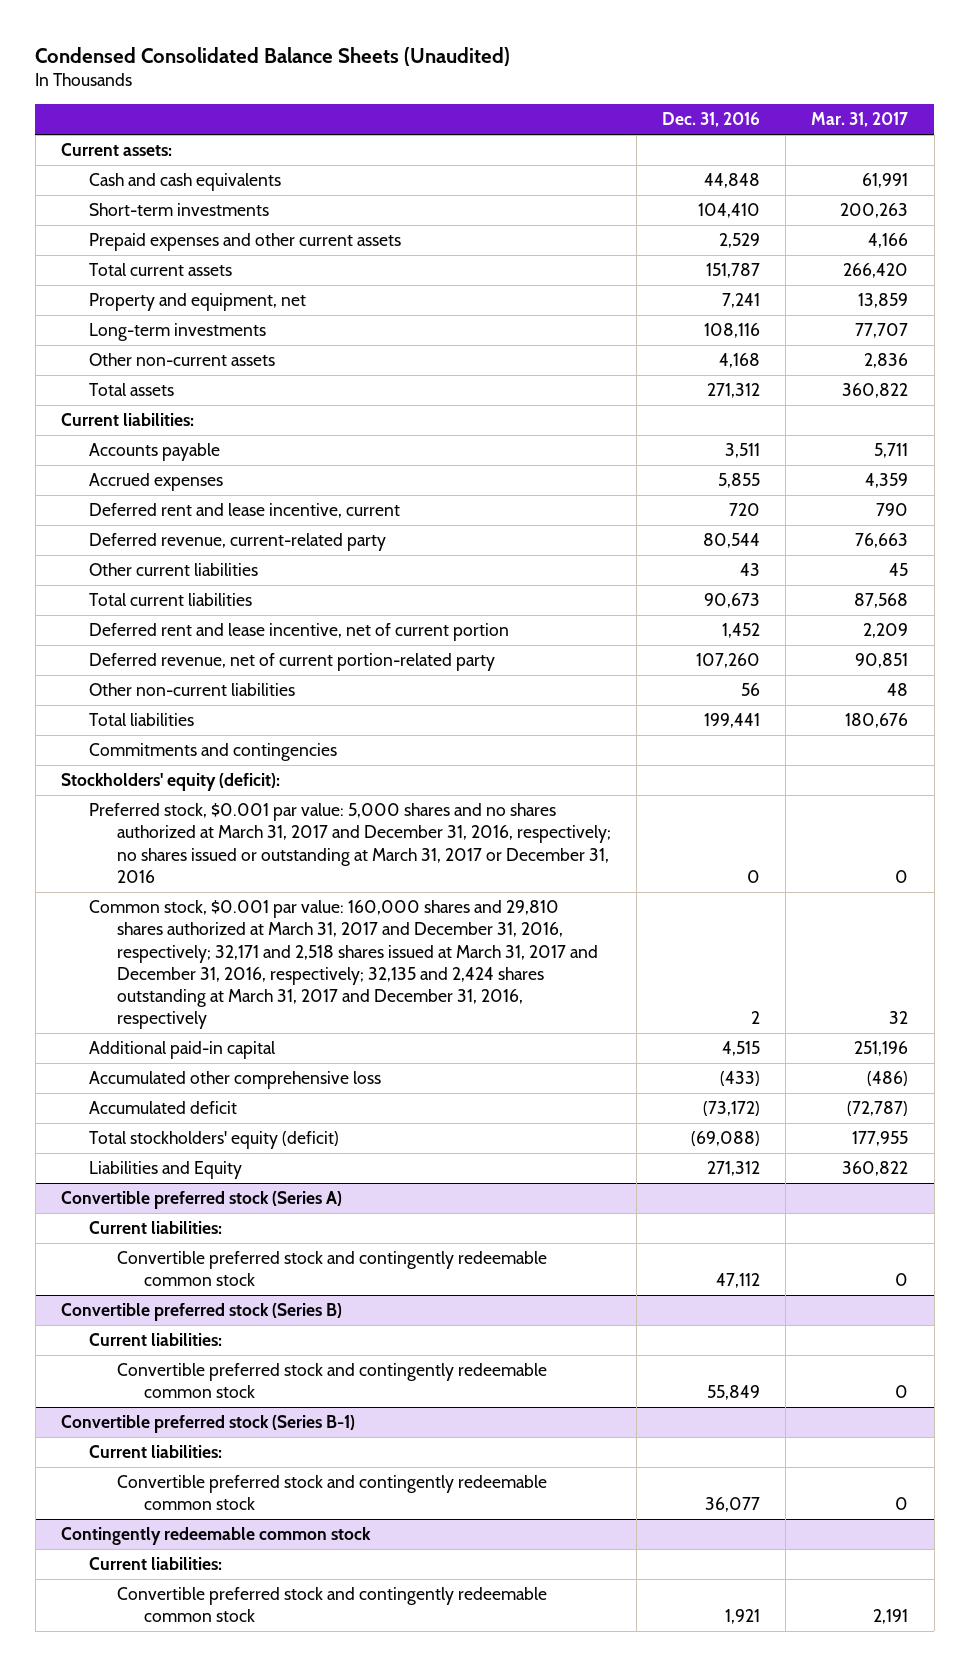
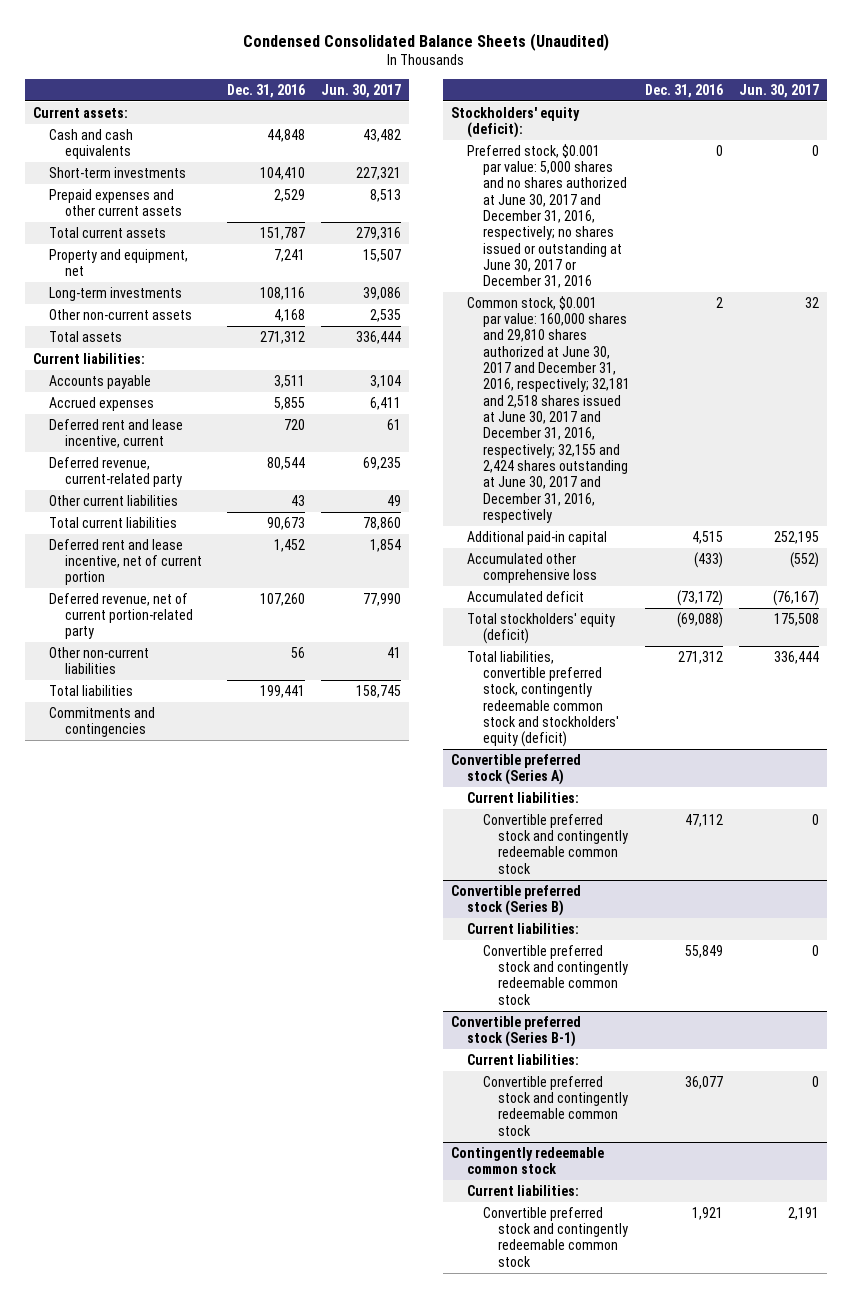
- | Dec. 31, 2016 | Mar. 31, 2017
+ | Dec. 31, 2016 | Jun. 30, 2017
- Preferred stock, $0.001 par value: 5,000 shares and no shares authorized at March 31, 2017 and December 31, 2016, respectively; no shares issued or outstanding at March 31, 2017 or December 31, 2016 | 0 | 0
- Common stock, $0.001 par value: 160,000 shares and 29,810 shares authorized at March 31, 2017 and December 31, 2016, respectively; 32,171 and 2,518 shares issued at March 31, 2017 and December 31, 2016, respectively; 32,135 and 2,424 shares outstanding at March 31, 2017 and December 31, 2016, respectively | 2 | 32
+ Preferred stock, $0.001 par value: 5,000 shares and no shares authorized at June 30, 2017 and December 31, 2016, respectively; no shares issued or outstanding at June 30, 2017 or December 31, 2016 | 0 | 0
+ Common stock, $0.001 par value: 160,000 shares and 29,810 shares authorized at June 30, 2017 and December 31, 2016, respectively; 32,181 and 2,518 shares issued at June 30, 2017 and December 31, 2016, respectively; 32,155 and 2,424 shares outstanding at June 30, 2017 and December 31, 2016, respectively | 2 | 32
- Liabilities and Equity | 271,312 | 360,822
+ Total liabilities, convertible preferred stock, contingently redeemable common stock and stockholders' equity (deficit) | 271,312 | 336,444

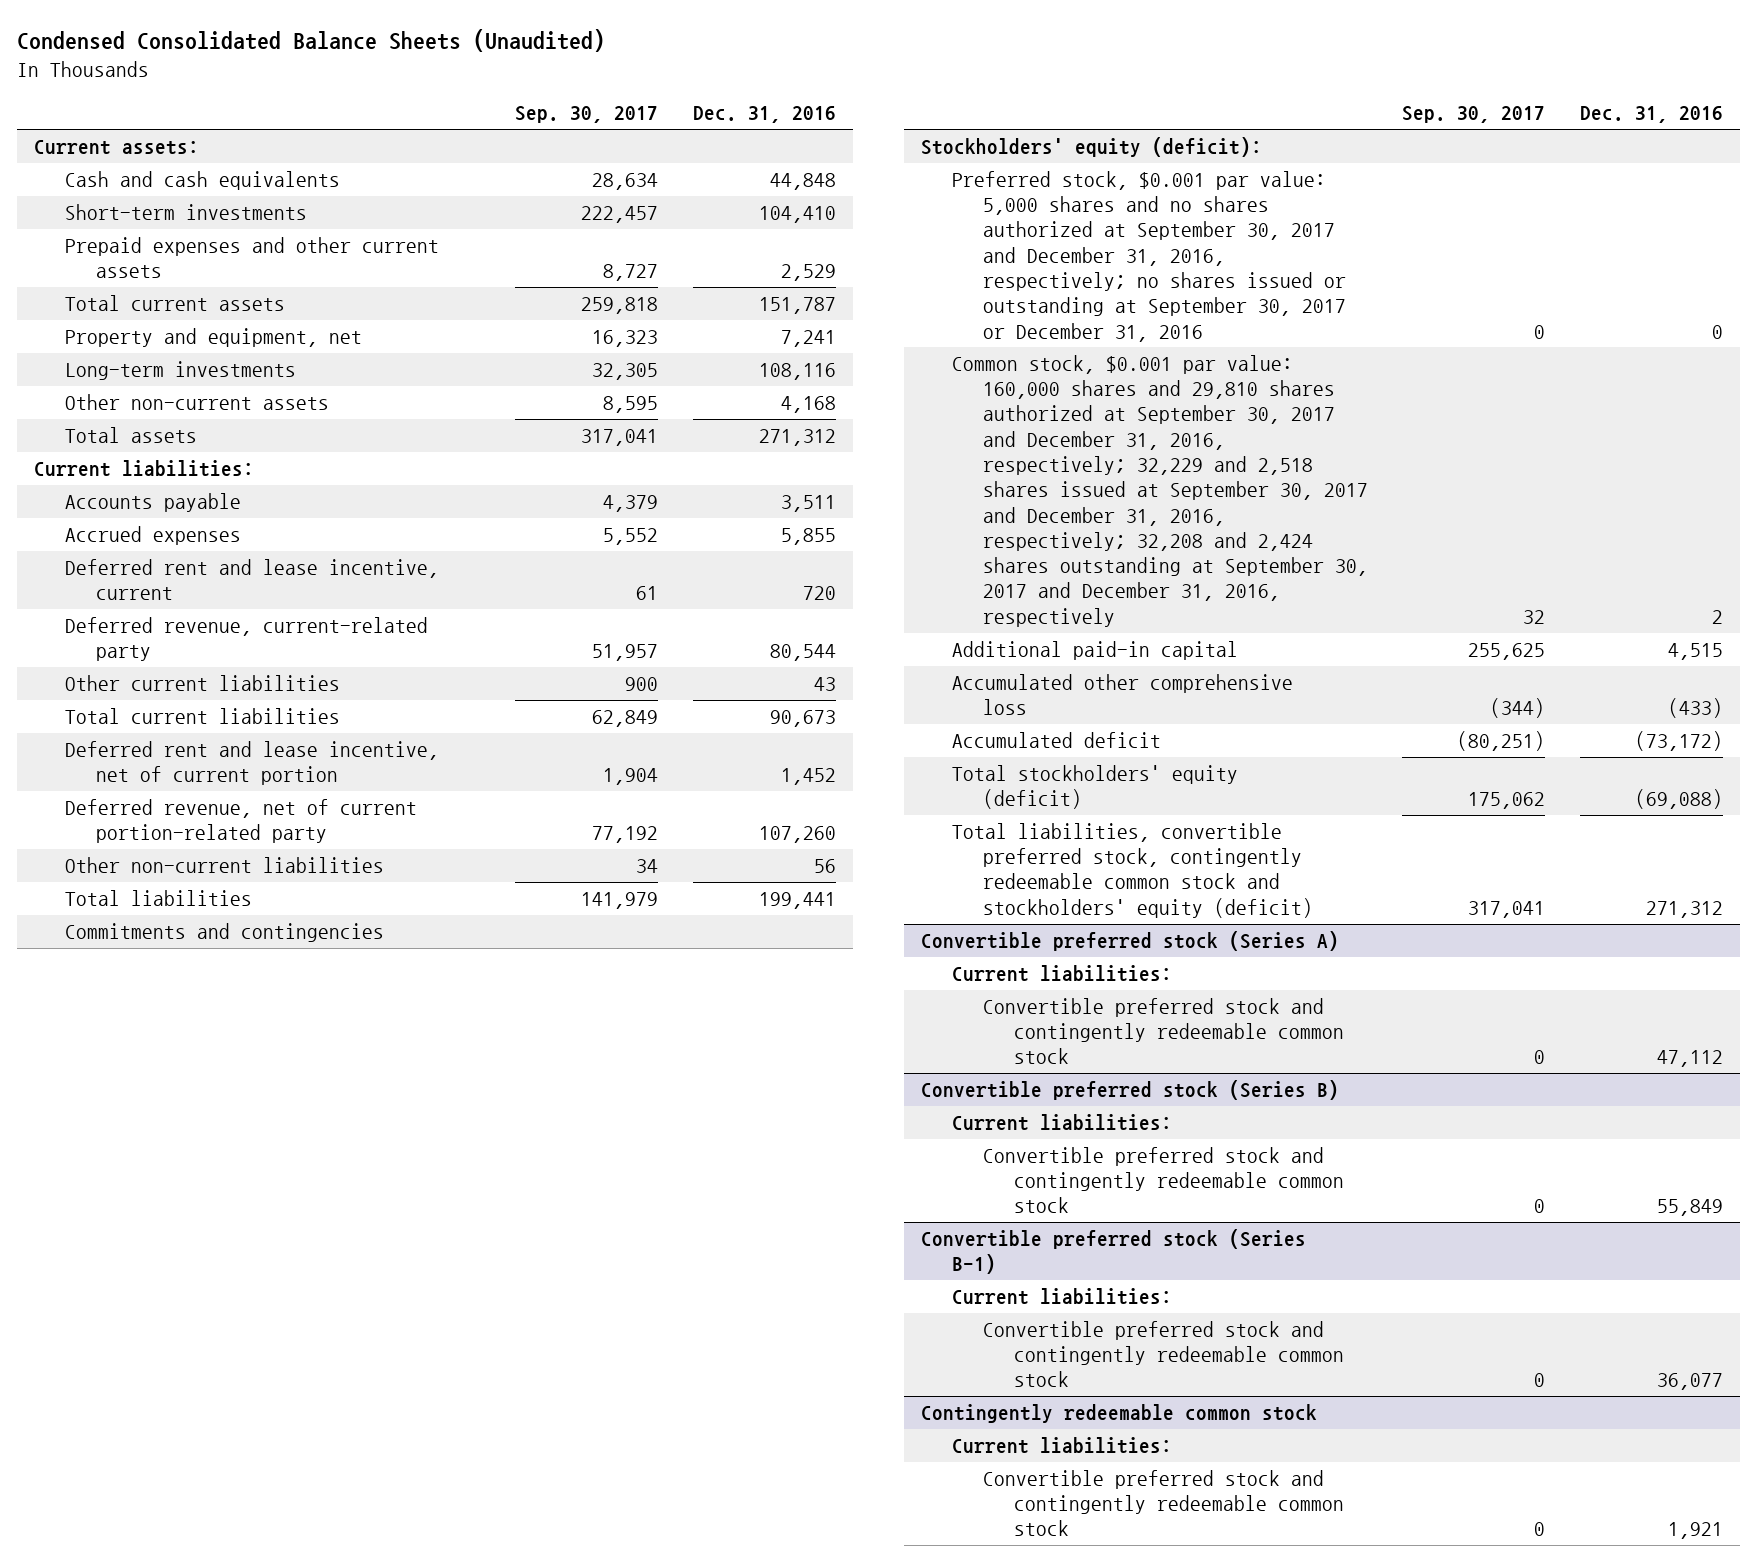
- | Dec. 31, 2016 | Jun. 30, 2017
+ | Sep. 30, 2017 | Dec. 31, 2016
- Preferred stock, $0.001 par value: 5,000 shares and no shares authorized at June 30, 2017 and December 31, 2016, respectively; no shares issued or outstanding at June 30, 2017 or December 31, 2016 | 0 | 0
- Common stock, $0.001 par value: 160,000 shares and 29,810 shares authorized at June 30, 2017 and December 31, 2016, respectively; 32,181 and 2,518 shares issued at June 30, 2017 and December 31, 2016, respectively; 32,155 and 2,424 shares outstanding at June 30, 2017 and December 31, 2016, respectively | 2 | 32
+ Preferred stock, $0.001 par value: 5,000 shares and no shares authorized at September 30, 2017 and December 31, 2016, respectively; no shares issued or outstanding at September 30, 2017 or December 31, 2016 | 0 | 0
+ Common stock, $0.001 par value: 160,000 shares and 29,810 shares authorized at September 30, 2017 and December 31, 2016, respectively; 32,229 and 2,518 shares issued at September 30, 2017 and December 31, 2016, respectively; 32,208 and 2,424 shares outstanding at September 30, 2017 and December 31, 2016, respectively | 32 | 2

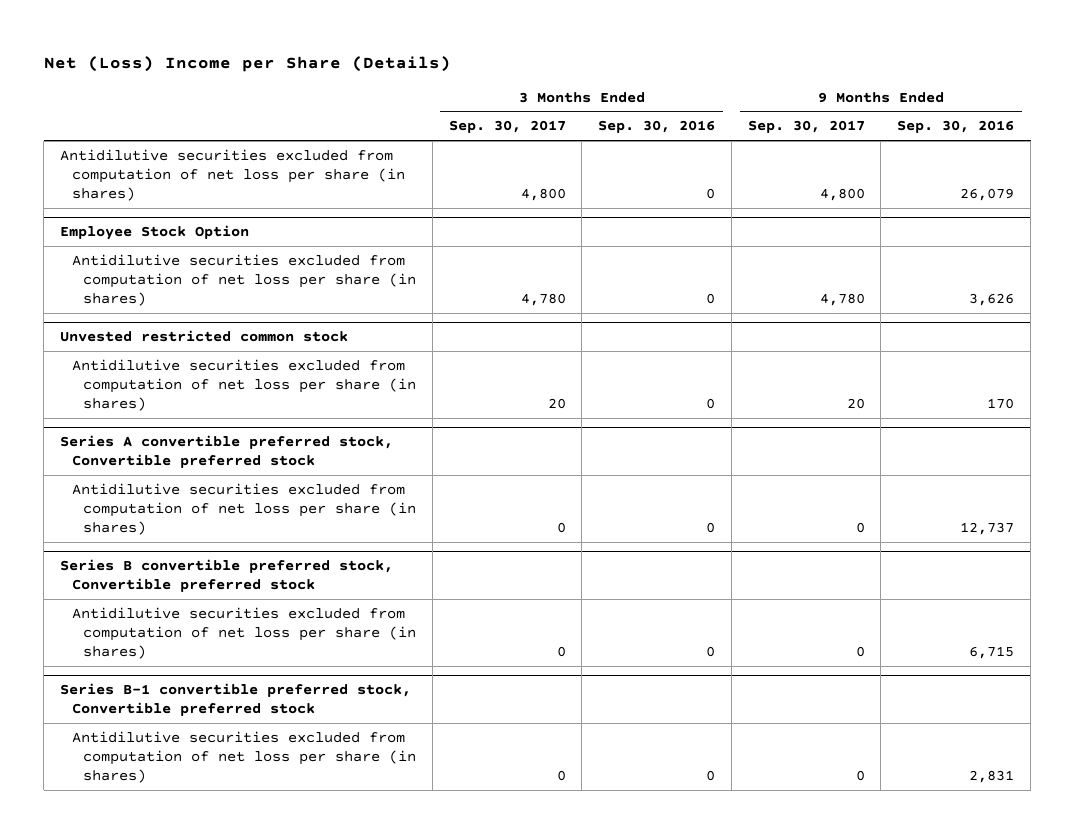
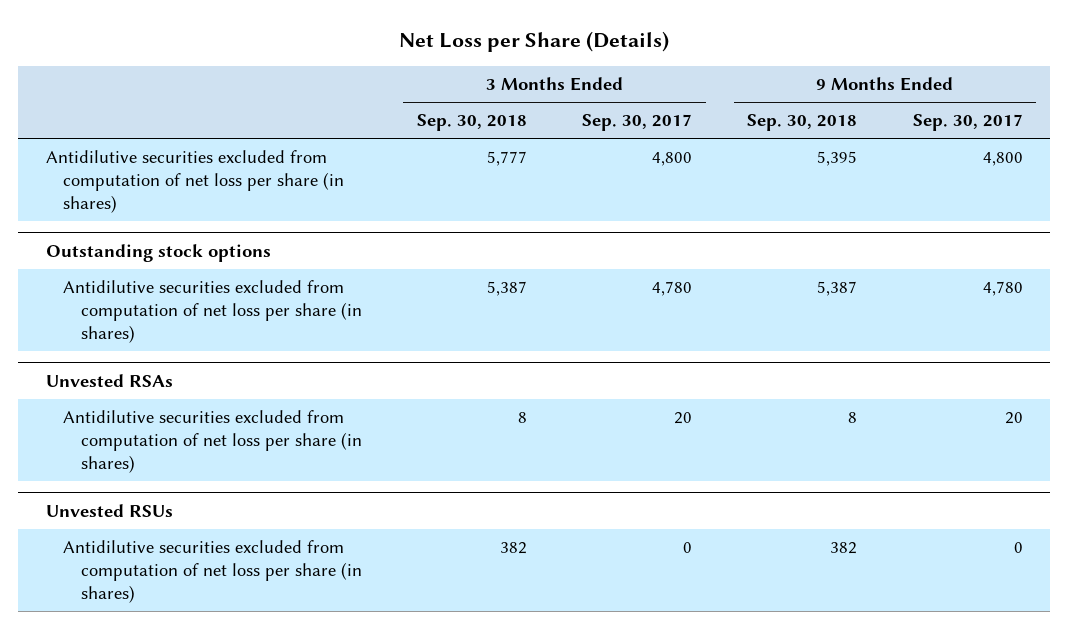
- Net (Loss) Income per Share (Details)
+ Net Loss per Share (Details)
- | 3 Months Ended Sep. 30, 2017 | 3 Months Ended Sep. 30, 2016 | 9 Months Ended Sep. 30, 2017 | 9 Months Ended Sep. 30, 2016
+ | 3 Months Ended Sep. 30, 2018 | 3 Months Ended Sep. 30, 2017 | 9 Months Ended Sep. 30, 2018 | 9 Months Ended Sep. 30, 2017
- Employee Stock Option
+ Outstanding stock options
- Unvested restricted common stock
+ Unvested RSAs
- Series A convertible preferred stock, Convertible preferred stock
- Antidilutive securities excluded from computation of net loss per share (in shares) | 0 | 0 | 0 | 12,737
- Series B convertible preferred stock, Convertible preferred stock
- Antidilutive securities excluded from computation of net loss per share (in shares) | 0 | 0 | 0 | 6,715
- Series B-1 convertible preferred stock, Convertible preferred stock
+ Unvested RSUs

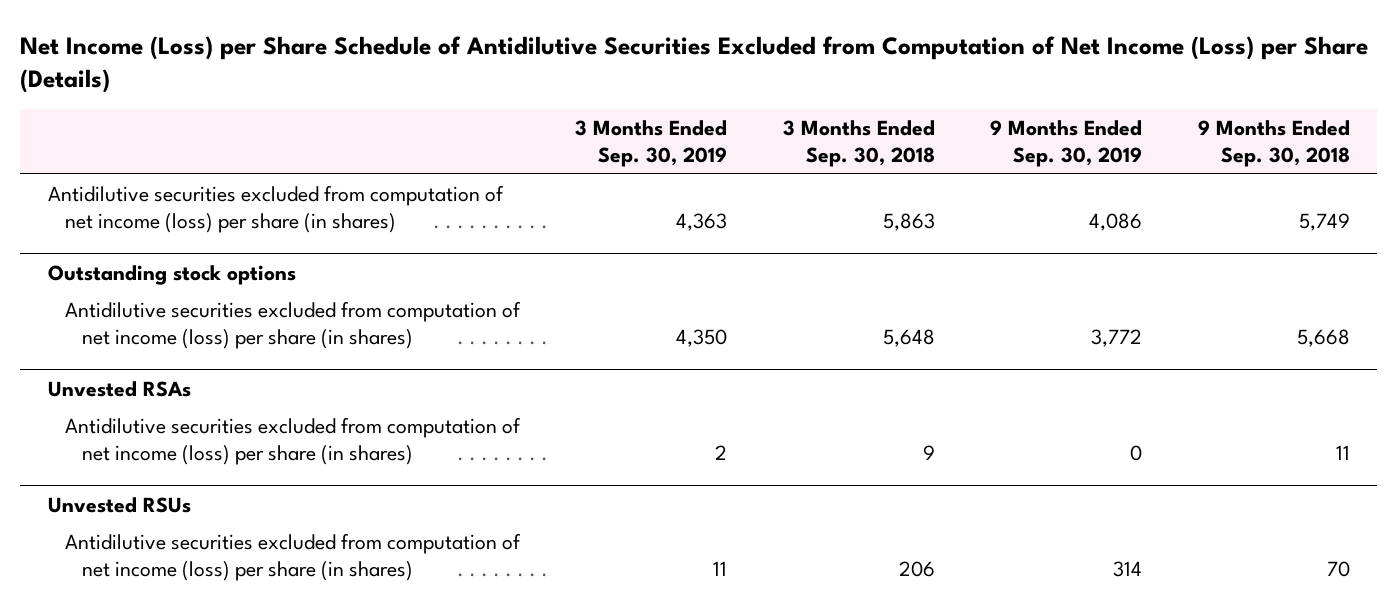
- Net Loss per Share (Details)
+ Net Income (Loss) per Share Schedule of Antidilutive Securities Excluded from Computation of Net Income (Loss) per Share (Details)
- | 3 Months Ended Sep. 30, 2018 | 3 Months Ended Sep. 30, 2017 | 9 Months Ended Sep. 30, 2018 | 9 Months Ended Sep. 30, 2017
+ | 3 Months Ended Sep. 30, 2019 | 3 Months Ended Sep. 30, 2018 | 9 Months Ended Sep. 30, 2019 | 9 Months Ended Sep. 30, 2018
- Antidilutive securities excluded from computation of net loss per share (in shares) | 5,777 | 4,800 | 5,395 | 4,800
+ Antidilutive securities excluded from computation of net income (loss) per share (in shares) | 4,363 | 5,863 | 4,086 | 5,749
@ Outstanding stock options
- Antidilutive securities excluded from computation of net loss per share (in shares) | 5,387 | 4,780 | 5,387 | 4,780
+ Antidilutive securities excluded from computation of net income (loss) per share (in shares) | 4,350 | 5,648 | 3,772 | 5,668
@ Unvested RSAs
- Antidilutive securities excluded from computation of net loss per share (in shares) | 8 | 20 | 8 | 20
+ Antidilutive securities excluded from computation of net income (loss) per share (in shares) | 2 | 9 | 0 | 11
@ Unvested RSUs
- Antidilutive securities excluded from computation of net loss per share (in shares) | 382 | 0 | 382 | 0
+ Antidilutive securities excluded from computation of net income (loss) per share (in shares) | 11 | 206 | 314 | 70

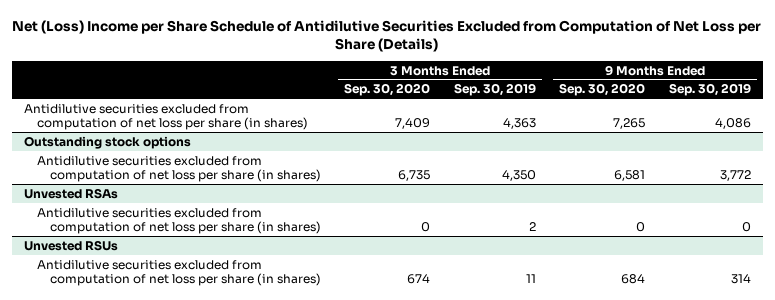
- Net Income (Loss) per Share Schedule of Antidilutive Securities Excluded from Computation of Net Income (Loss) per Share (Details)
+ Net (Loss) Income per Share Schedule of Antidilutive Securities Excluded from Computation of Net Loss per Share (Details)
- | 3 Months Ended Sep. 30, 2019 | 3 Months Ended Sep. 30, 2018 | 9 Months Ended Sep. 30, 2019 | 9 Months Ended Sep. 30, 2018
+ | 3 Months Ended Sep. 30, 2020 | 3 Months Ended Sep. 30, 2019 | 9 Months Ended Sep. 30, 2020 | 9 Months Ended Sep. 30, 2019
- Antidilutive securities excluded from computation of net income (loss) per share (in shares) | 4,363 | 5,863 | 4,086 | 5,749
+ Antidilutive securities excluded from computation of net loss per share (in shares) | 7,409 | 4,363 | 7,265 | 4,086
@ Outstanding stock options
- Antidilutive securities excluded from computation of net income (loss) per share (in shares) | 4,350 | 5,648 | 3,772 | 5,668
+ Antidilutive securities excluded from computation of net loss per share (in shares) | 6,735 | 4,350 | 6,581 | 3,772
@ Unvested RSAs
- Antidilutive securities excluded from computation of net income (loss) per share (in shares) | 2 | 9 | 0 | 11
+ Antidilutive securities excluded from computation of net loss per share (in shares) | 0 | 2 | 0 | 0
@ Unvested RSUs
- Antidilutive securities excluded from computation of net income (loss) per share (in shares) | 11 | 206 | 314 | 70
+ Antidilutive securities excluded from computation of net loss per share (in shares) | 674 | 11 | 684 | 314

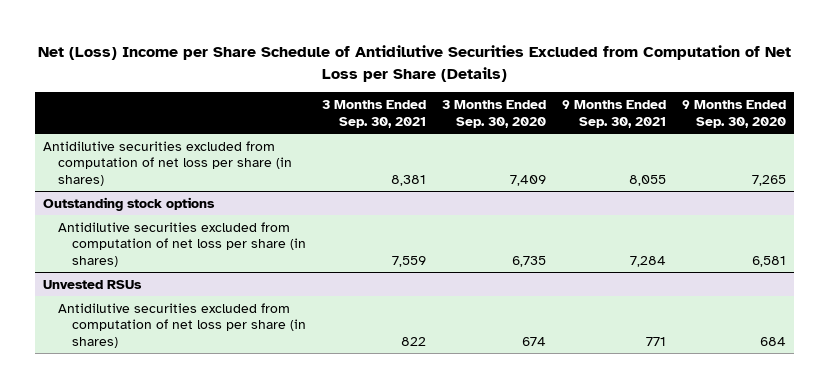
- | 3 Months Ended Sep. 30, 2020 | 3 Months Ended Sep. 30, 2019 | 9 Months Ended Sep. 30, 2020 | 9 Months Ended Sep. 30, 2019
+ | 3 Months Ended Sep. 30, 2021 | 3 Months Ended Sep. 30, 2020 | 9 Months Ended Sep. 30, 2021 | 9 Months Ended Sep. 30, 2020
- Unvested RSAs
- Antidilutive securities excluded from computation of net loss per share (in shares) | 0 | 2 | 0 | 0

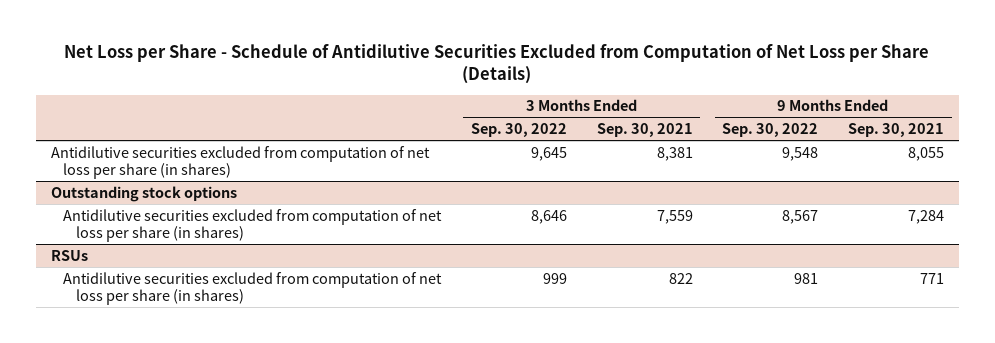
- Net (Loss) Income per Share Schedule of Antidilutive Securities Excluded from Computation of Net Loss per Share (Details)
+ Net Loss per Share - Schedule of Antidilutive Securities Excluded from Computation of Net Loss per Share (Details)
- | 3 Months Ended Sep. 30, 2021 | 3 Months Ended Sep. 30, 2020 | 9 Months Ended Sep. 30, 2021 | 9 Months Ended Sep. 30, 2020
+ | 3 Months Ended Sep. 30, 2022 | 3 Months Ended Sep. 30, 2021 | 9 Months Ended Sep. 30, 2022 | 9 Months Ended Sep. 30, 2021
- Unvested RSUs
+ RSUs

